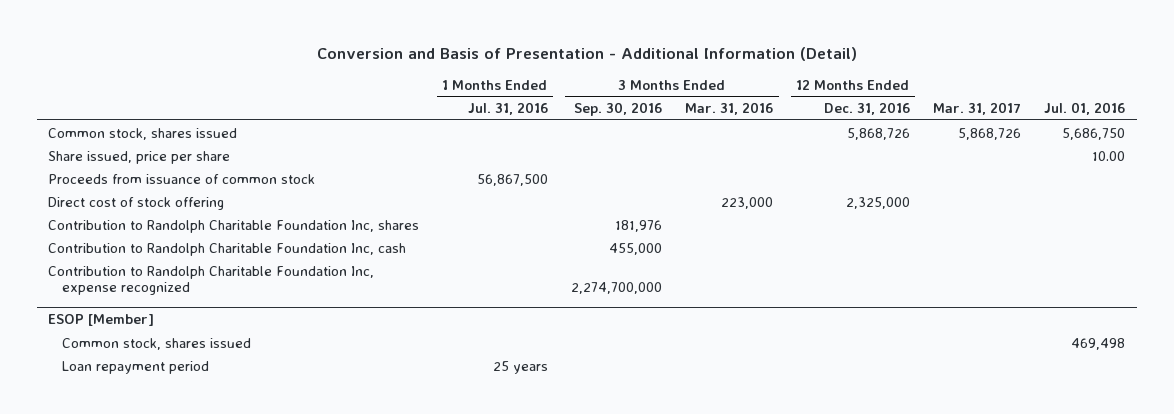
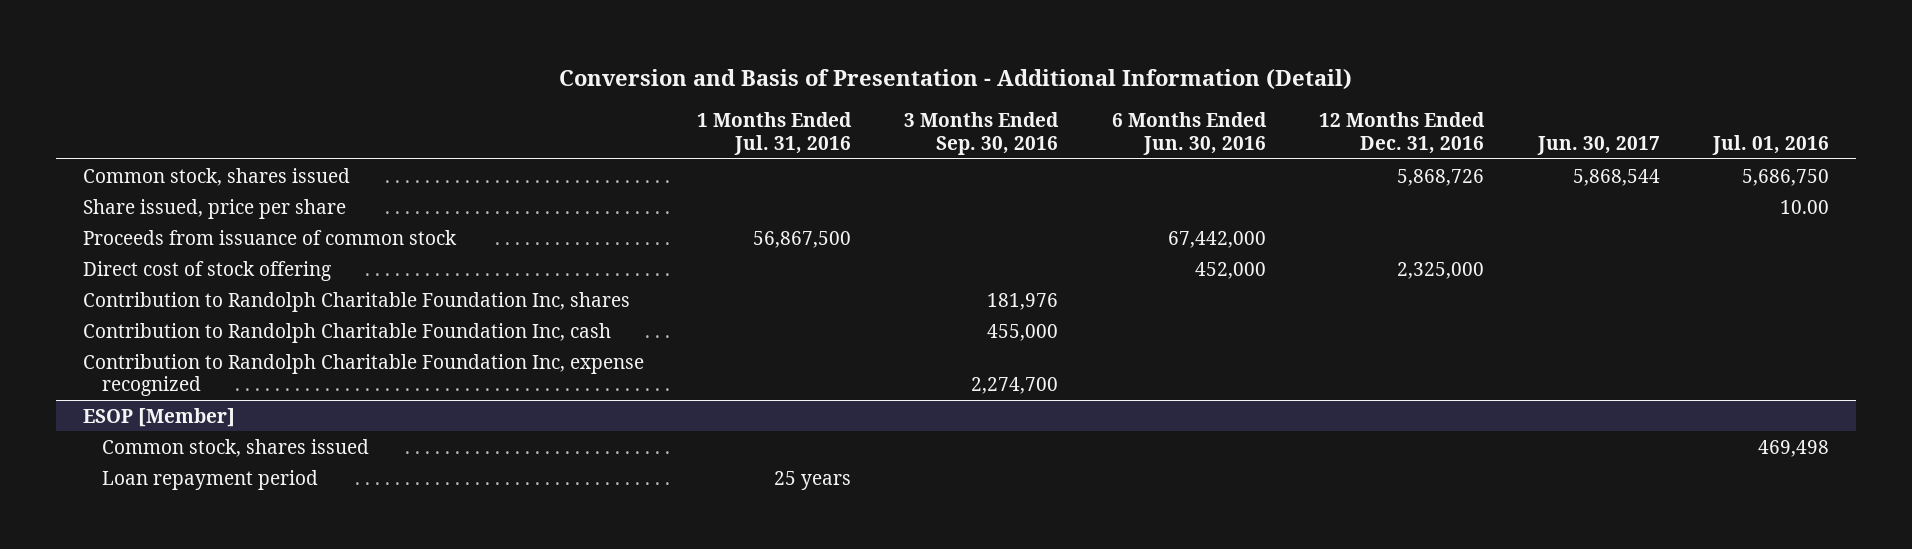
- | 1 Months Ended Jul. 31, 2016 | 3 Months Ended Sep. 30, 2016 | 3 Months Ended Mar. 31, 2016 | 12 Months Ended Dec. 31, 2016 | Mar. 31, 2017 | Jul. 01, 2016
+ | 1 Months Ended Jul. 31, 2016 | 3 Months Ended Sep. 30, 2016 | 6 Months Ended Jun. 30, 2016 | 12 Months Ended Dec. 31, 2016 | Jun. 30, 2017 | Jul. 01, 2016
- Contribution to Randolph Charitable Foundation Inc, expense recognized | | 2,274,700,000 | | | |
+ Contribution to Randolph Charitable Foundation Inc, expense recognized | | 2,274,700 | | | |

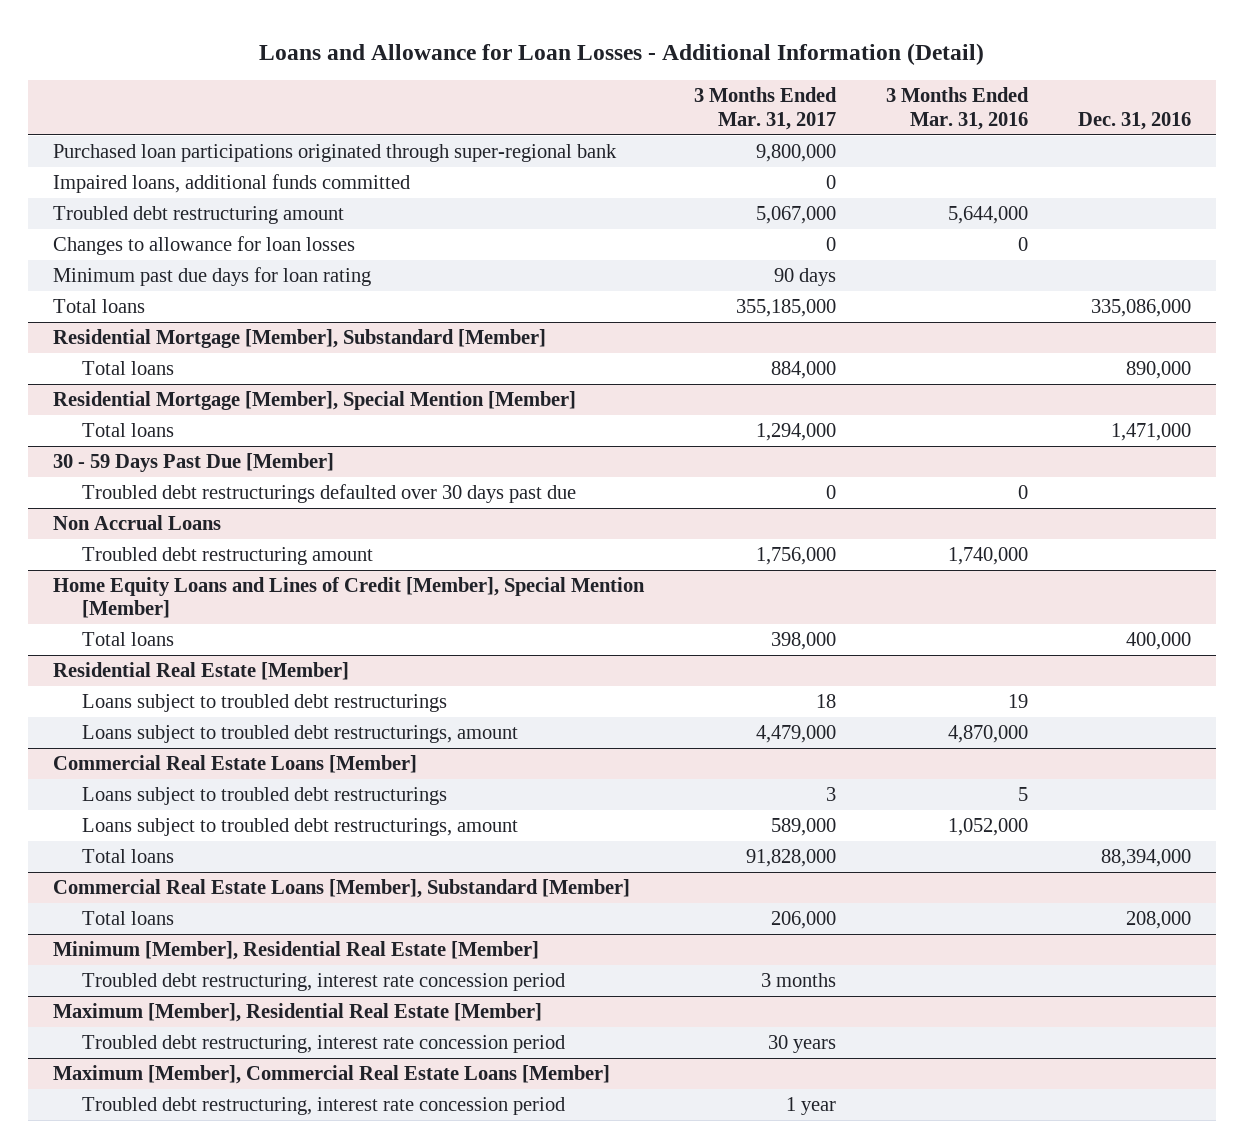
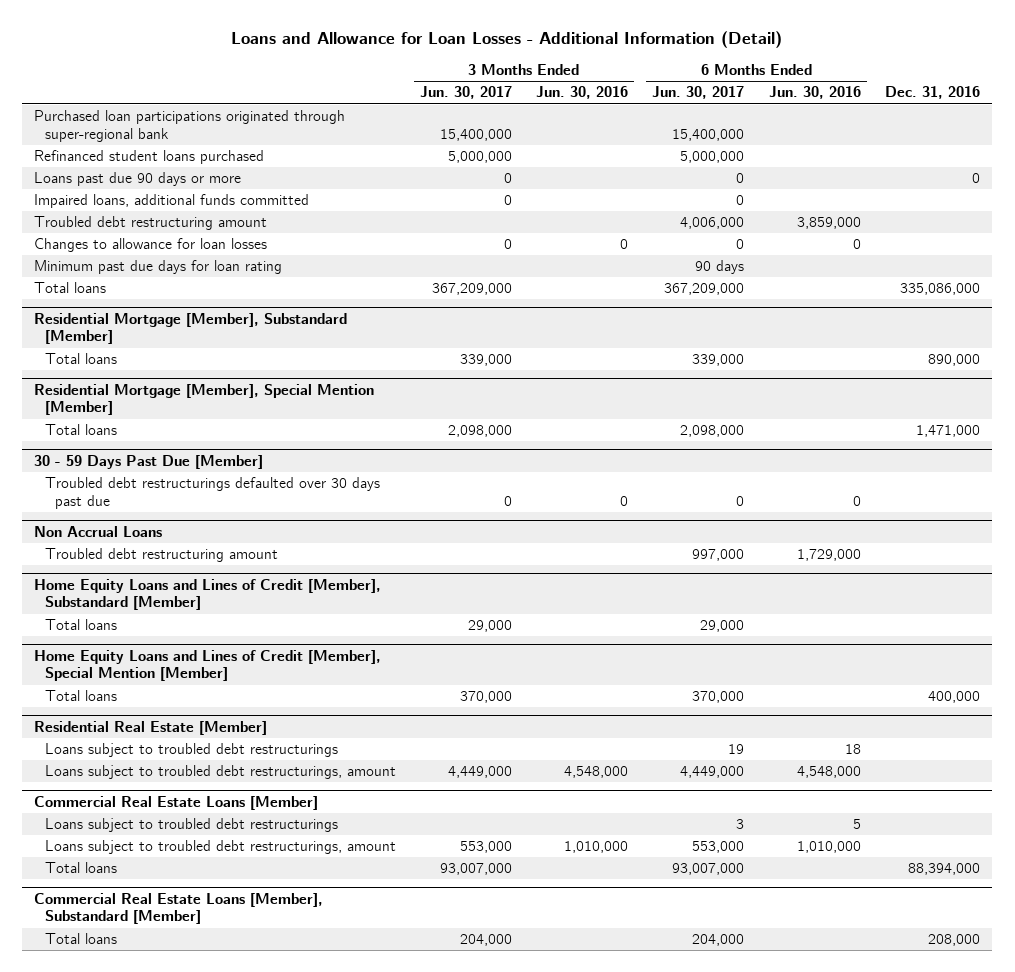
- | 3 Months Ended Mar. 31, 2017 | 3 Months Ended Mar. 31, 2016 | Dec. 31, 2016
+ | 3 Months Ended Jun. 30, 2017 | 3 Months Ended Jun. 30, 2016 | 6 Months Ended Jun. 30, 2017 | 6 Months Ended Jun. 30, 2016 | Dec. 31, 2016
+ Refinanced student loans purchased | 5,000,000 | | 5,000,000 | |
+ Loans past due 90 days or more | 0 | | 0 | | 0
+ Home Equity Loans and Lines of Credit [Member], Substandard [Member]
+ Total loans | 29,000 | | 29,000 | |
- Minimum [Member], Residential Real Estate [Member]
- Troubled debt restructuring, interest rate concession period | 3 months | |
- Maximum [Member], Residential Real Estate [Member]
- Troubled debt restructuring, interest rate concession period | 30 years | |
- Maximum [Member], Commercial Real Estate Loans [Member]
- Troubled debt restructuring, interest rate concession period | 1 year | |

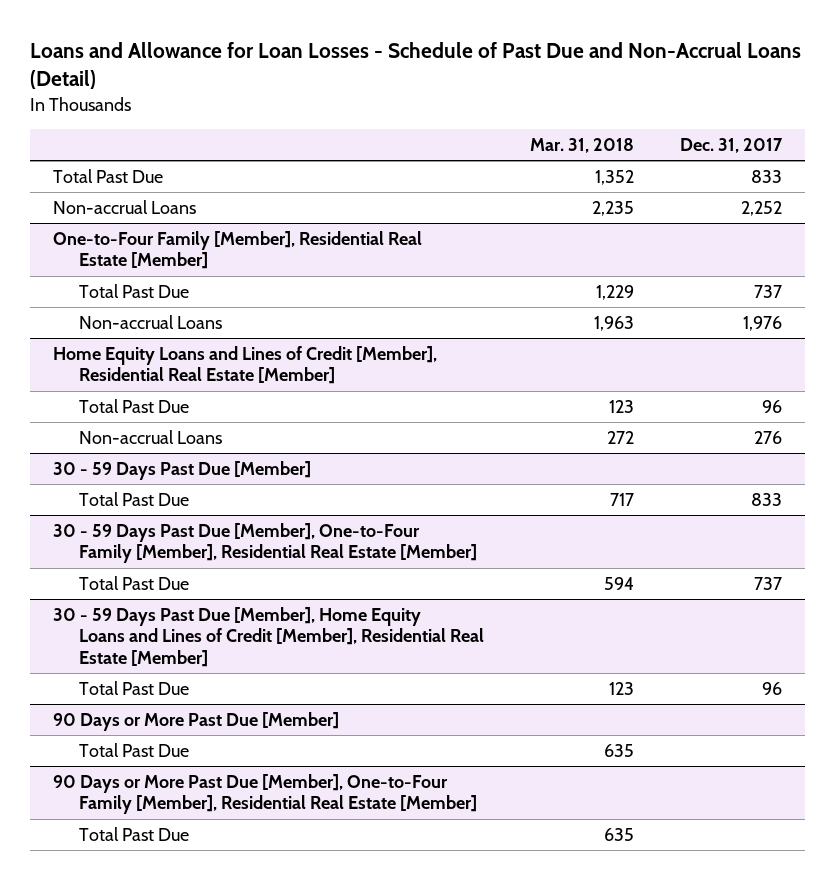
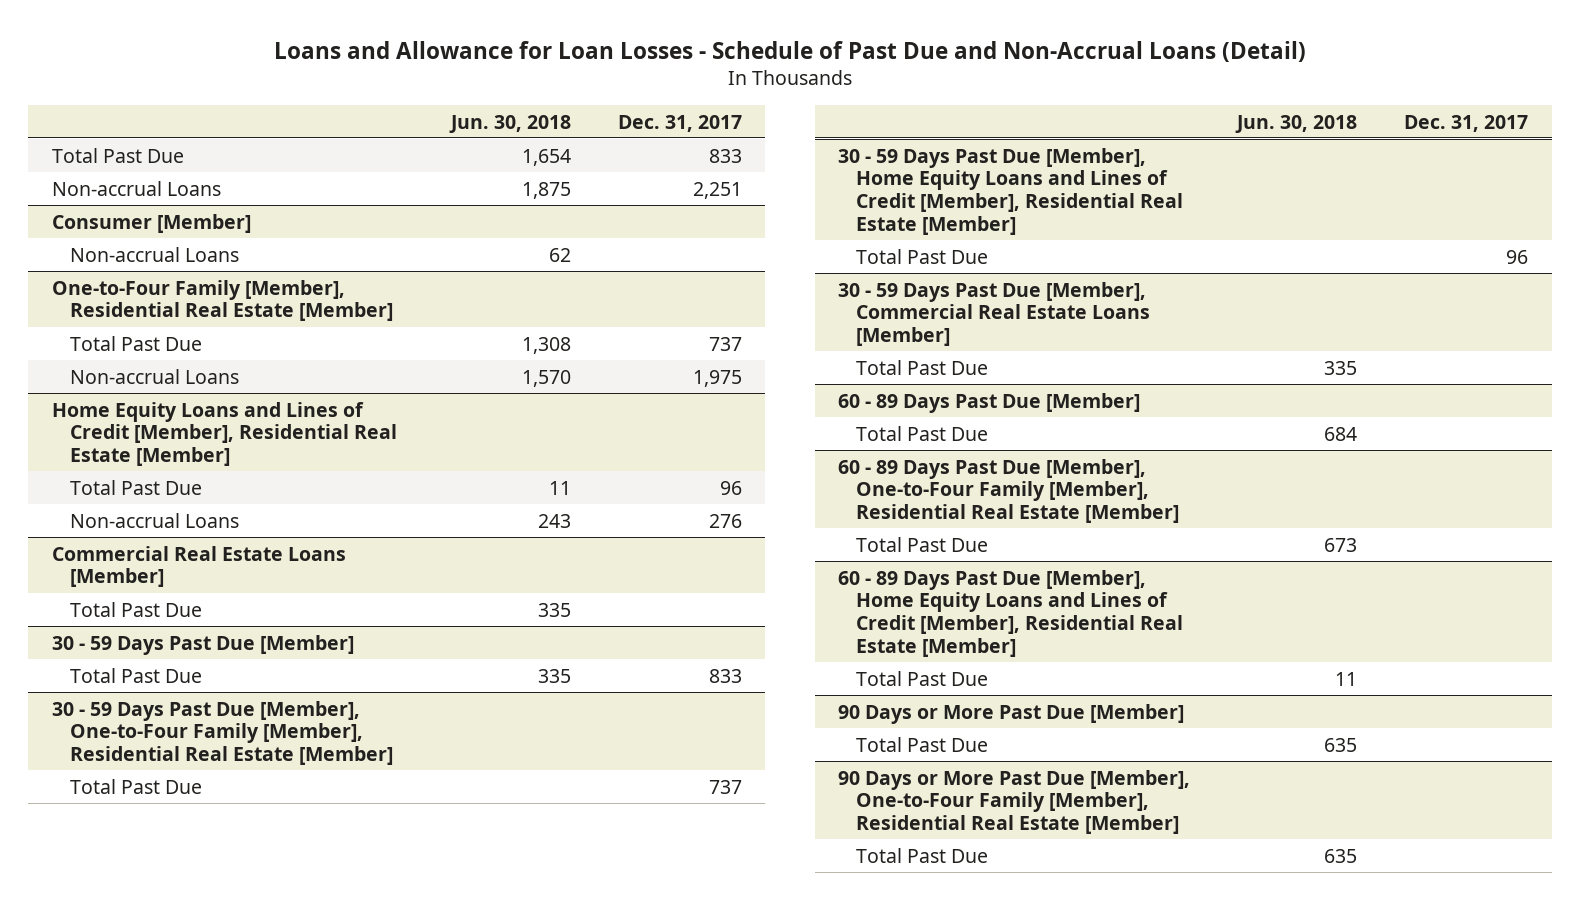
- | Mar. 31, 2018 | Dec. 31, 2017
+ | Jun. 30, 2018 | Dec. 31, 2017
- Non-accrual Loans | 2,235 | 2,252
+ Non-accrual Loans | 1,875 | 2,251
+ Consumer [Member]
+ Non-accrual Loans | 62 |
@ One-to-Four Family [Member], Residential Real Estate [Member]
- Non-accrual Loans | 1,963 | 1,976
+ Non-accrual Loans | 1,570 | 1,975
+ Commercial Real Estate Loans [Member]
+ Total Past Due | 335 |
+ 30 - 59 Days Past Due [Member], Commercial Real Estate Loans [Member]
+ Total Past Due | 335 |
+ 60 - 89 Days Past Due [Member]
+ Total Past Due | 684 |
+ 60 - 89 Days Past Due [Member], One-to-Four Family [Member], Residential Real Estate [Member]
+ Total Past Due | 673 |
+ 60 - 89 Days Past Due [Member], Home Equity Loans and Lines of Credit [Member], Residential Real Estate [Member]
+ Total Past Due | 11 |

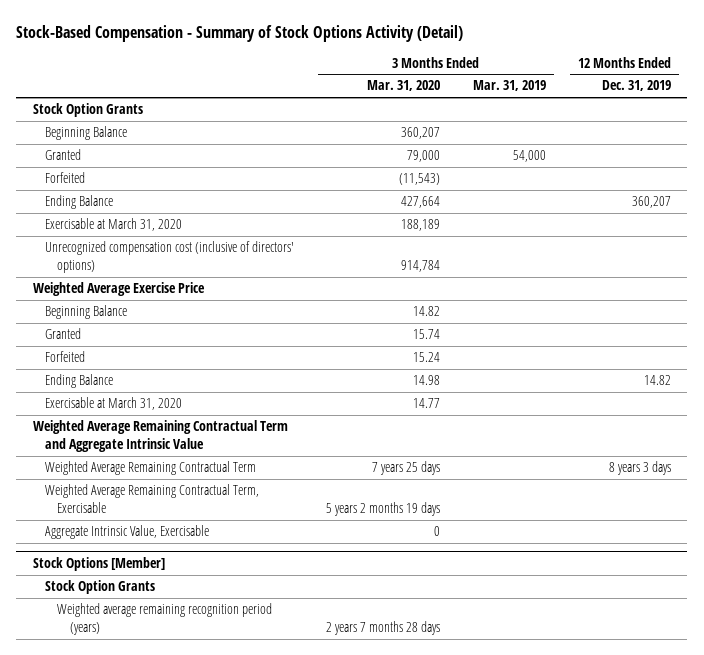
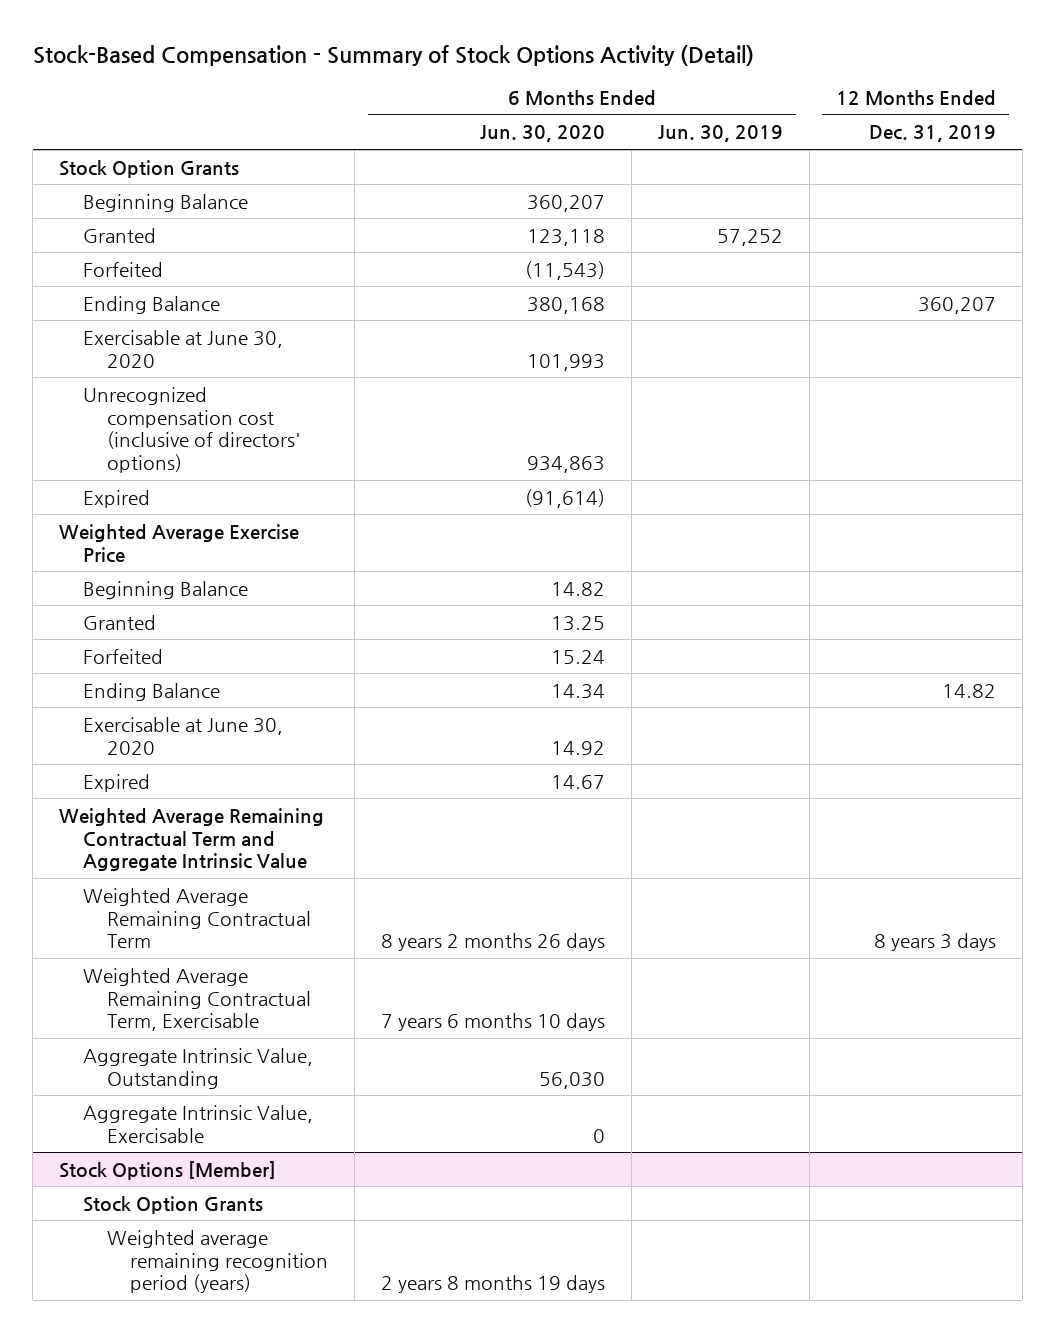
- | 3 Months Ended Mar. 31, 2020 | 3 Months Ended Mar. 31, 2019 | 12 Months Ended Dec. 31, 2019
+ | 6 Months Ended Jun. 30, 2020 | 6 Months Ended Jun. 30, 2019 | 12 Months Ended Dec. 31, 2019
- Exercisable at March 31, 2020 | 188,189 | |
+ Exercisable at June 30, 2020 | 101,993 | |
+ Expired | (91,614) | |
- Exercisable at March 31, 2020 | 14.77 | |
+ Exercisable at June 30, 2020 | 14.92 | |
+ Expired | 14.67 | |
+ Aggregate Intrinsic Value, Outstanding | 56,030 | |

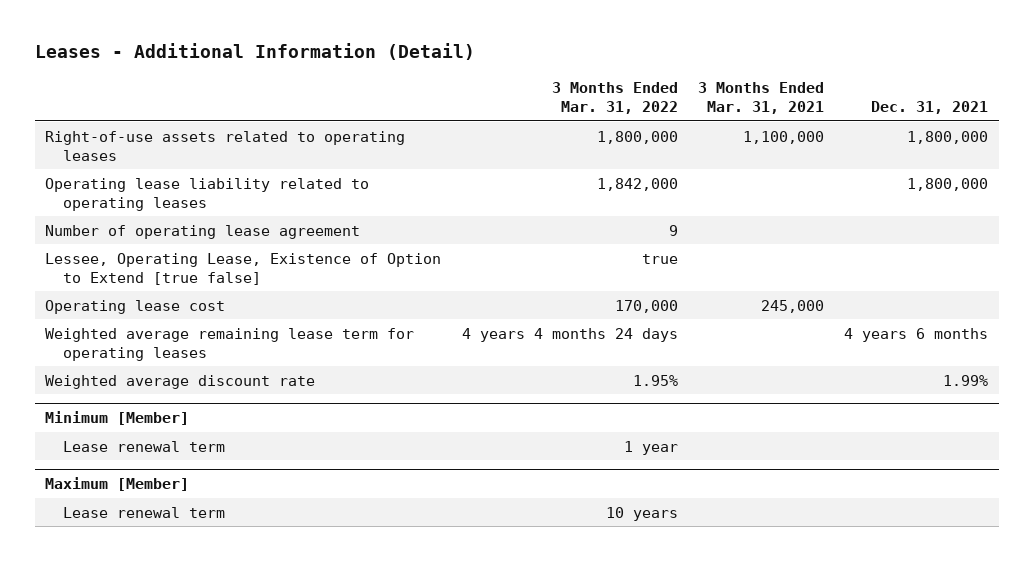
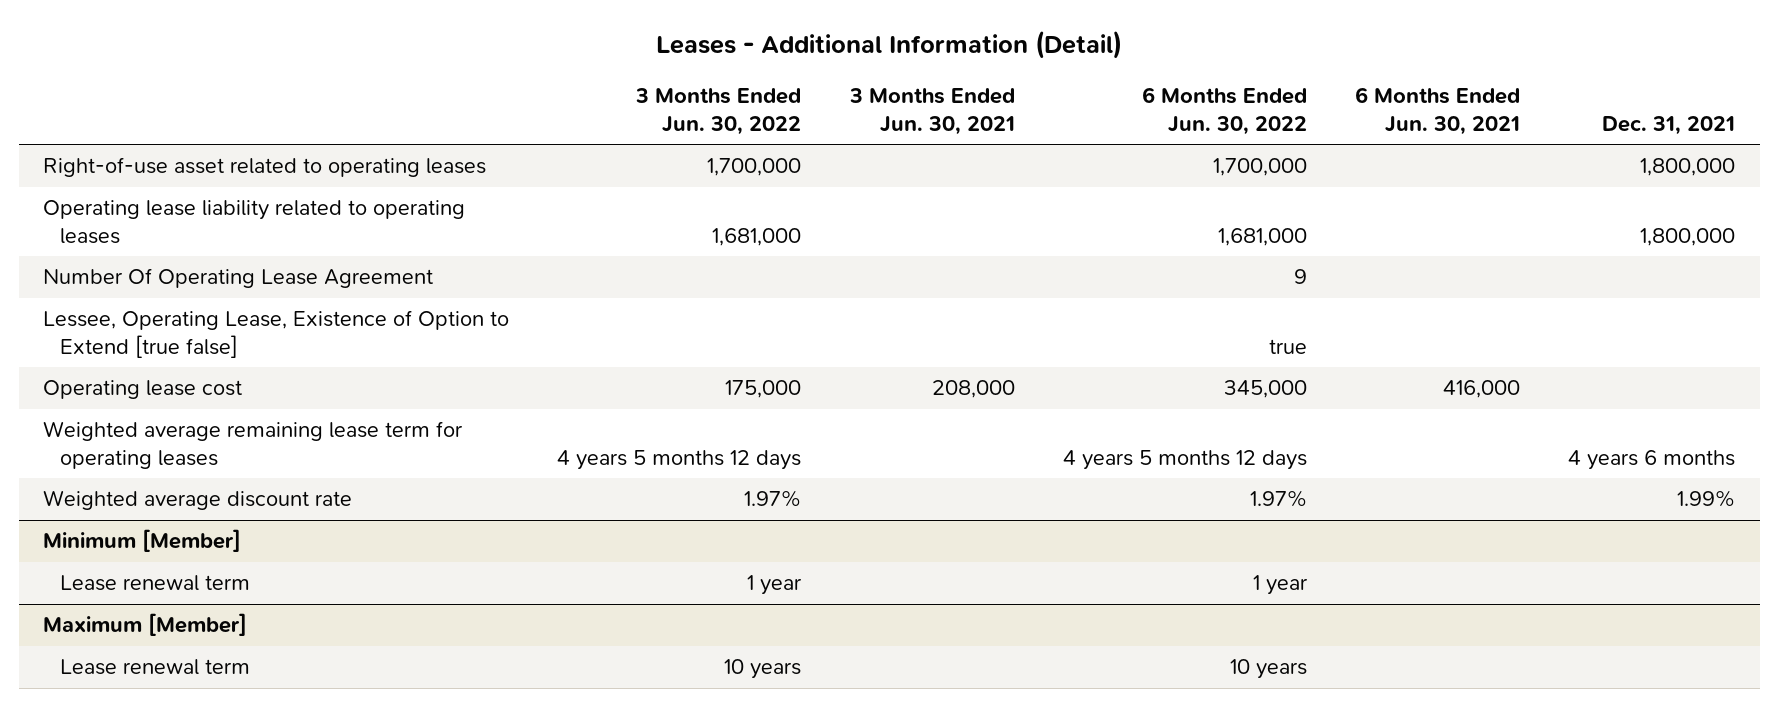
- | 3 Months Ended Mar. 31, 2022 | 3 Months Ended Mar. 31, 2021 | Dec. 31, 2021
+ | 3 Months Ended Jun. 30, 2022 | 3 Months Ended Jun. 30, 2021 | 6 Months Ended Jun. 30, 2022 | 6 Months Ended Jun. 30, 2021 | Dec. 31, 2021
- Right-of-use assets related to operating leases | 1,800,000 | 1,100,000 | 1,800,000
+ Right-of-use asset related to operating leases | 1,700,000 | | 1,700,000 | | 1,800,000
- Number of operating lease agreement | 9 | |
+ Number Of Operating Lease Agreement | | | 9 | |

